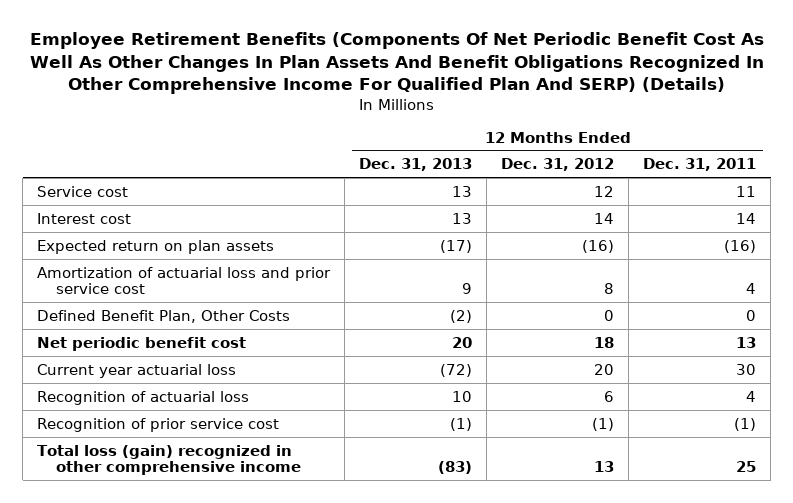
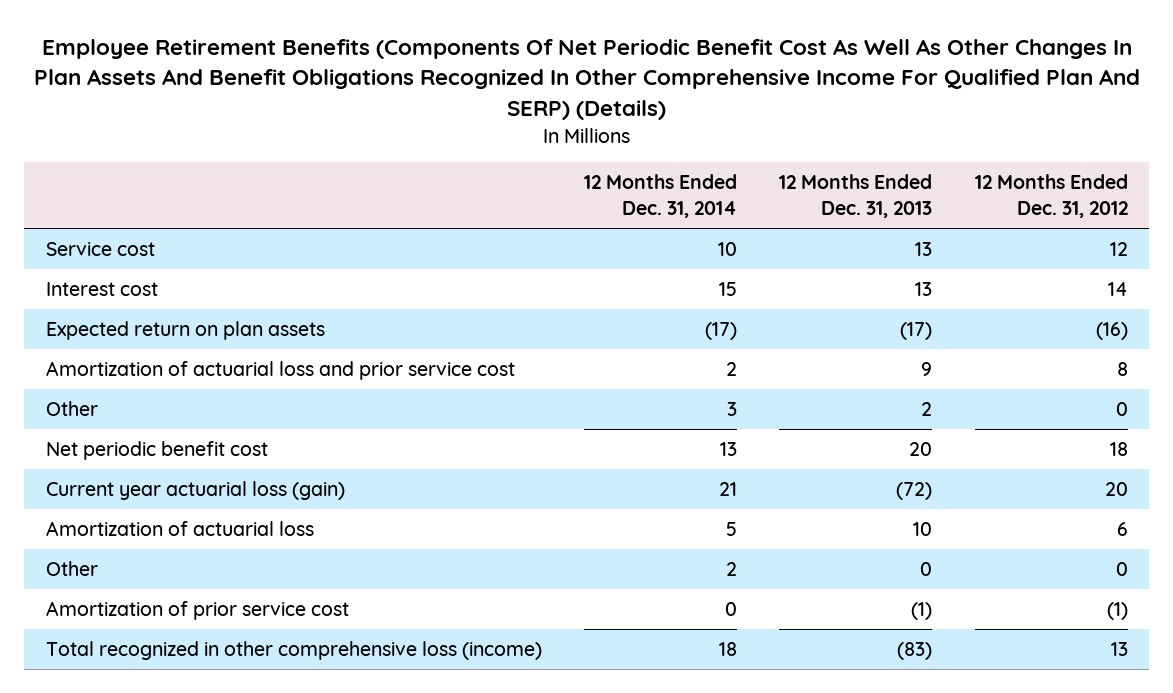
- | 12 Months Ended Dec. 31, 2013 | 12 Months Ended Dec. 31, 2012 | 12 Months Ended Dec. 31, 2011
+ | 12 Months Ended Dec. 31, 2014 | 12 Months Ended Dec. 31, 2013 | 12 Months Ended Dec. 31, 2012
- Defined Benefit Plan, Other Costs | (2) | 0 | 0
+ Other | 3 | 2 | 0
- Current year actuarial loss | (72) | 20 | 30
- Recognition of actuarial loss | 10 | 6 | 4
- Recognition of prior service cost | (1) | (1) | (1)
- Total loss (gain) recognized in other comprehensive income | (83) | 13 | 25
+ Current year actuarial loss (gain) | 21 | (72) | 20
+ Amortization of actuarial loss | 5 | 10 | 6
+ Other | 2 | 0 | 0
+ Amortization of prior service cost | 0 | (1) | (1)
+ Total recognized in other comprehensive loss (income) | 18 | (83) | 13

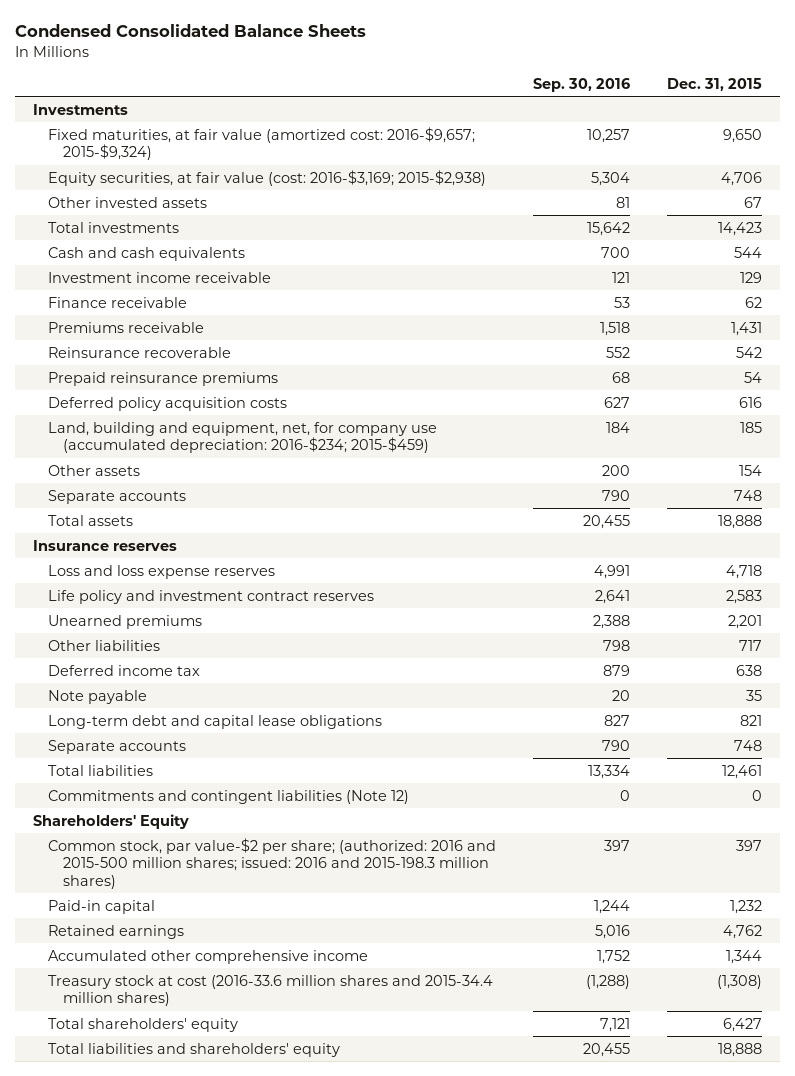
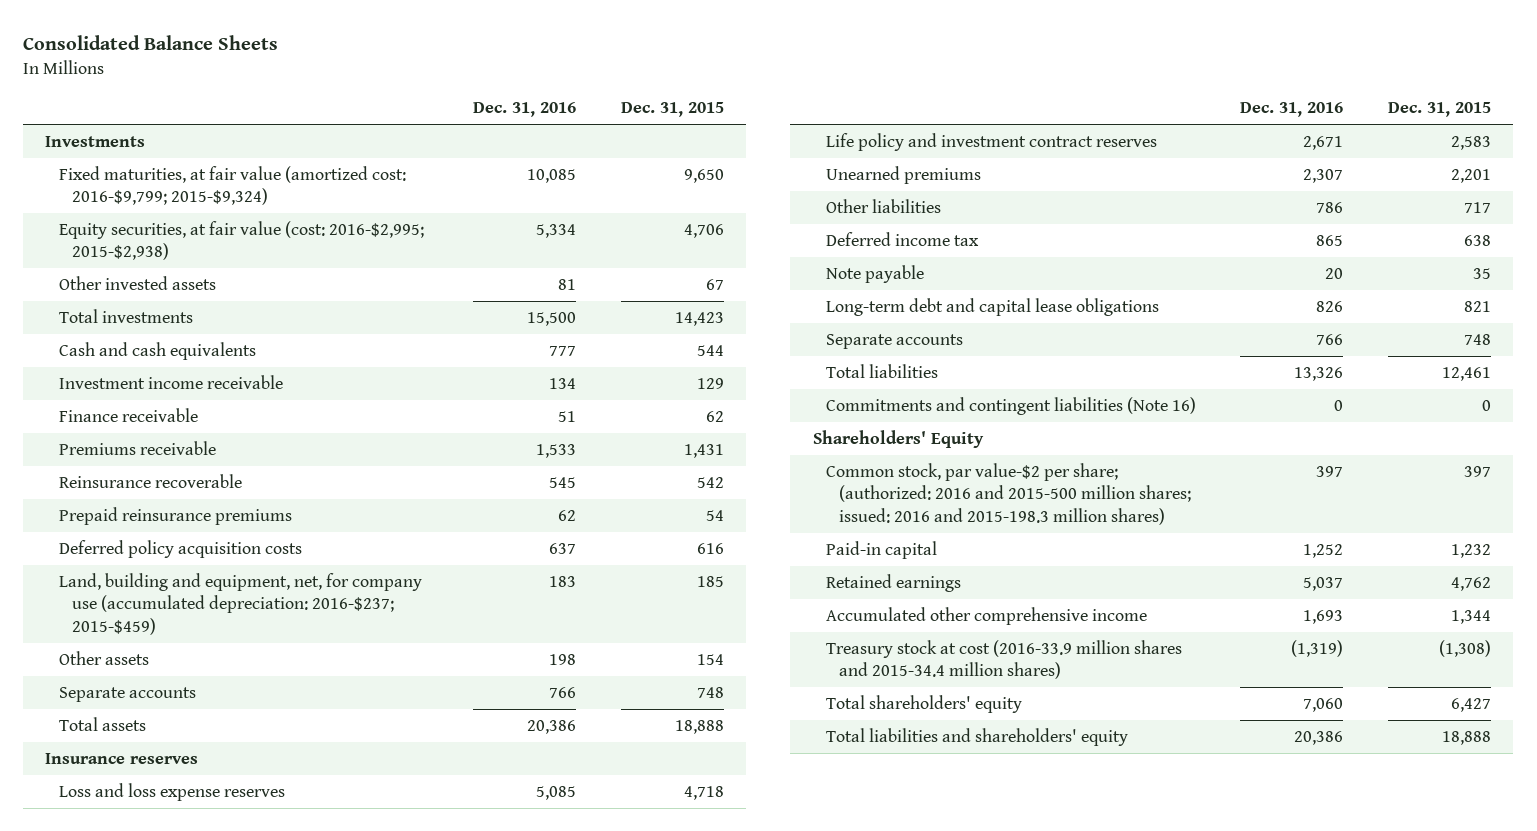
- Condensed Consolidated Balance Sheets
+ Consolidated Balance Sheets
- | Sep. 30, 2016 | Dec. 31, 2015
+ | Dec. 31, 2016 | Dec. 31, 2015
- Fixed maturities, at fair value (amortized cost: 2016-$9,657; 2015-$9,324) | 10,257 | 9,650
- Equity securities, at fair value (cost: 2016-$3,169; 2015-$2,938) | 5,304 | 4,706
+ Fixed maturities, at fair value (amortized cost: 2016-$9,799; 2015-$9,324) | 10,085 | 9,650
+ Equity securities, at fair value (cost: 2016-$2,995; 2015-$2,938) | 5,334 | 4,706
- Land, building and equipment, net, for company use (accumulated depreciation: 2016-$234; 2015-$459) | 184 | 185
+ Land, building and equipment, net, for company use (accumulated depreciation: 2016-$237; 2015-$459) | 183 | 185
- Commitments and contingent liabilities (Note 12) | 0 | 0
+ Commitments and contingent liabilities (Note 16) | 0 | 0
- Treasury stock at cost (2016-33.6 million shares and 2015-34.4 million shares) | (1,288) | (1,308)
+ Treasury stock at cost (2016-33.9 million shares and 2015-34.4 million shares) | (1,319) | (1,308)

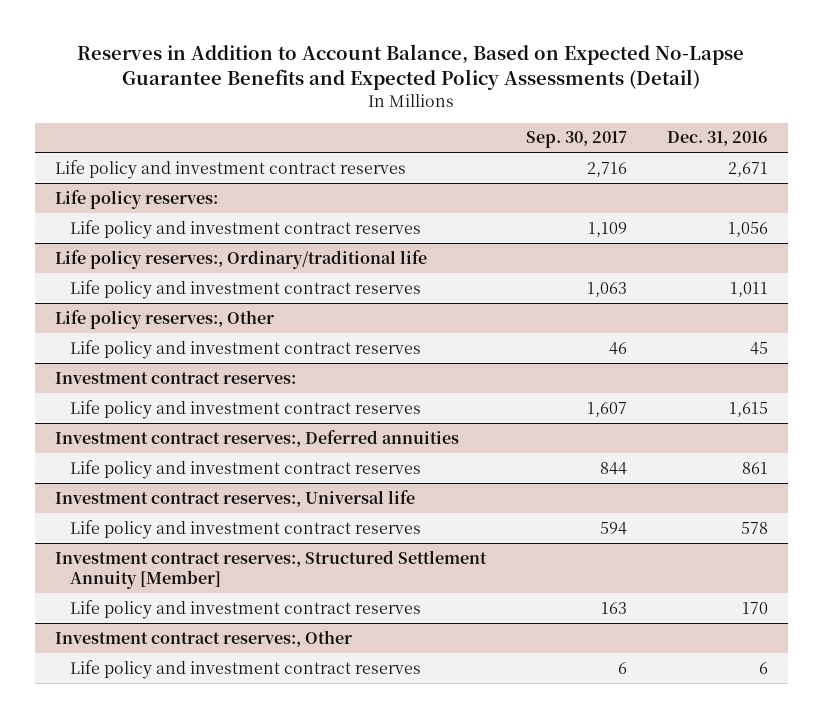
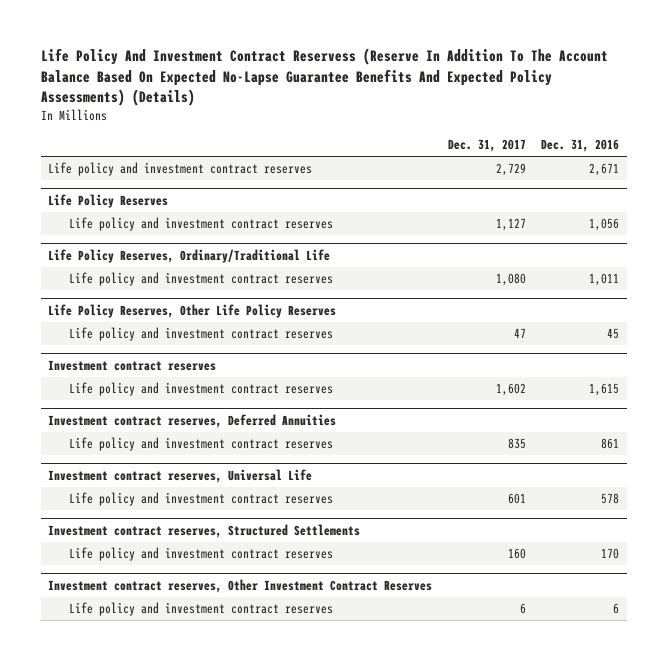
- Reserves in Addition to Account Balance, Based on Expected No-Lapse Guarantee Benefits and Expected Policy Assessments (Detail)
+ Life Policy And Investment Contract Reservess (Reserve In Addition To The Account Balance Based On Expected No-Lapse Guarantee Benefits And Expected Policy Assessments) (Details)
- | Sep. 30, 2017 | Dec. 31, 2016
+ | Dec. 31, 2017 | Dec. 31, 2016
- Life policy reserves:
+ Life Policy Reserves
- Life policy reserves:, Ordinary/traditional life
+ Life Policy Reserves, Ordinary/Traditional Life
- Life policy reserves:, Other
+ Life Policy Reserves, Other Life Policy Reserves
- Investment contract reserves:
+ Investment contract reserves
- Investment contract reserves:, Deferred annuities
+ Investment contract reserves, Deferred Annuities
- Investment contract reserves:, Universal life
+ Investment contract reserves, Universal Life
- Investment contract reserves:, Structured Settlement Annuity [Member]
+ Investment contract reserves, Structured Settlements
- Investment contract reserves:, Other
+ Investment contract reserves, Other Investment Contract Reserves

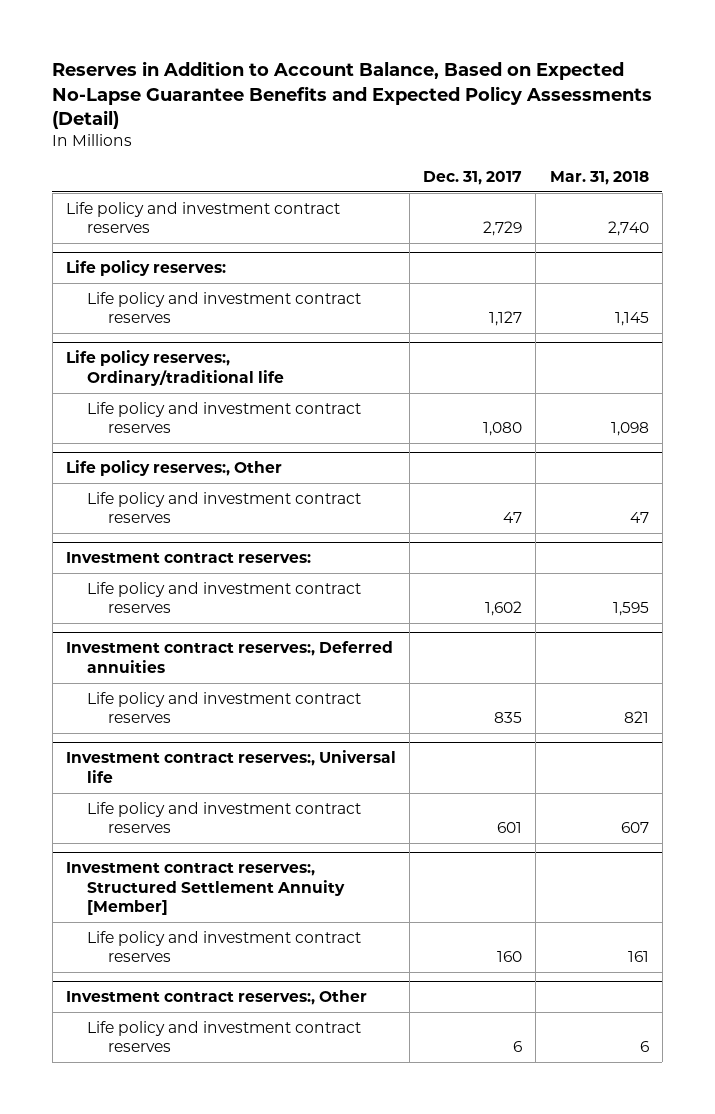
- Life Policy And Investment Contract Reservess (Reserve In Addition To The Account Balance Based On Expected No-Lapse Guarantee Benefits And Expected Policy Assessments) (Details)
+ Reserves in Addition to Account Balance, Based on Expected No-Lapse Guarantee Benefits and Expected Policy Assessments (Detail)
- | Dec. 31, 2017 | Dec. 31, 2016
+ | Dec. 31, 2017 | Mar. 31, 2018
- Life Policy Reserves
+ Life policy reserves:
- Life Policy Reserves, Ordinary/Traditional Life
+ Life policy reserves:, Ordinary/traditional life
- Life Policy Reserves, Other Life Policy Reserves
+ Life policy reserves:, Other
- Investment contract reserves
+ Investment contract reserves:
- Investment contract reserves, Deferred Annuities
+ Investment contract reserves:, Deferred annuities
- Investment contract reserves, Universal Life
+ Investment contract reserves:, Universal life
- Investment contract reserves, Structured Settlements
+ Investment contract reserves:, Structured Settlement Annuity [Member]
- Investment contract reserves, Other Investment Contract Reserves
+ Investment contract reserves:, Other

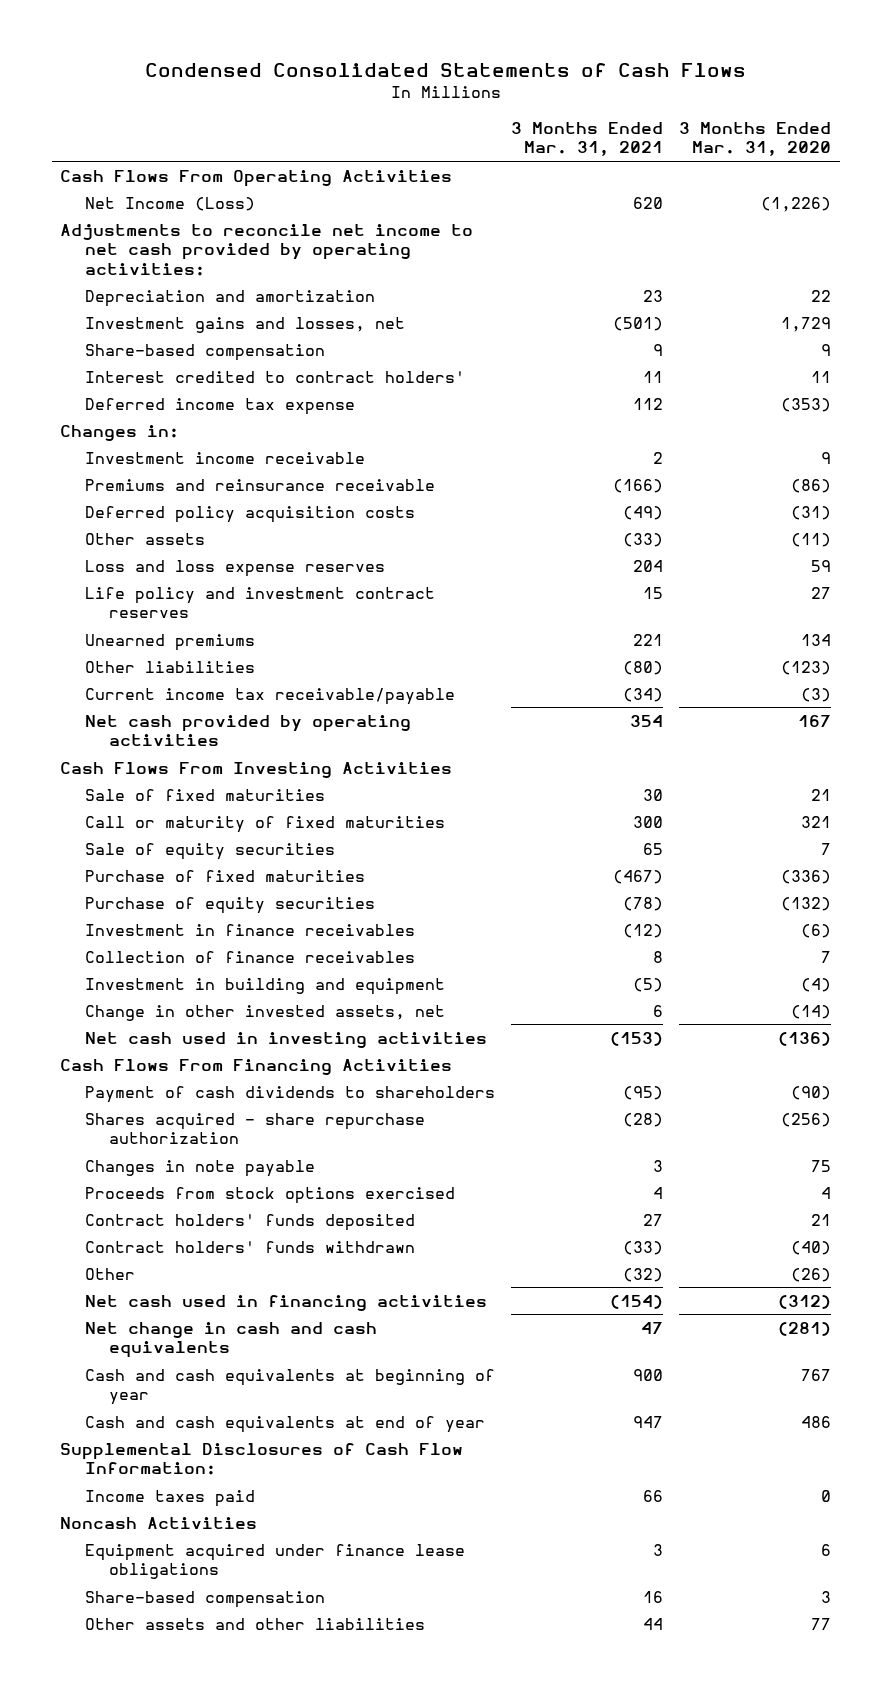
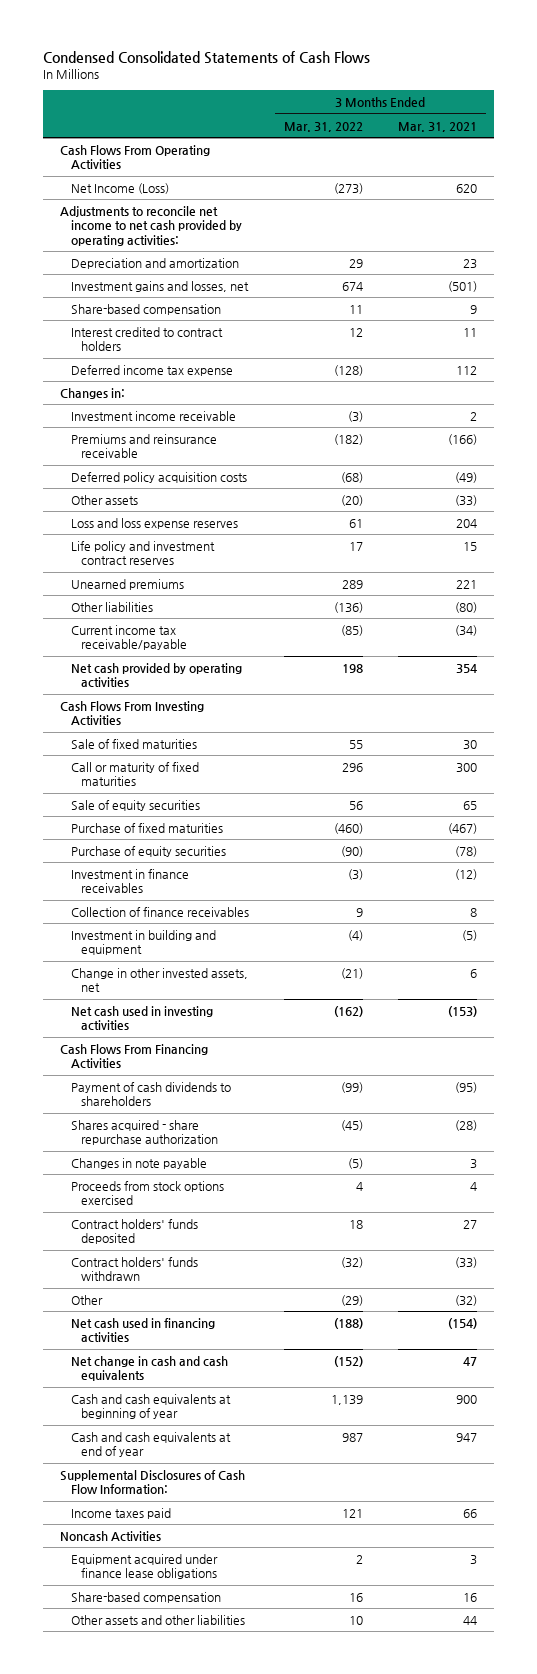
- | 3 Months Ended Mar. 31, 2021 | 3 Months Ended Mar. 31, 2020
+ | 3 Months Ended Mar. 31, 2022 | 3 Months Ended Mar. 31, 2021
- Interest credited to contract holders' | 11 | 11
+ Interest credited to contract holders | 12 | 11

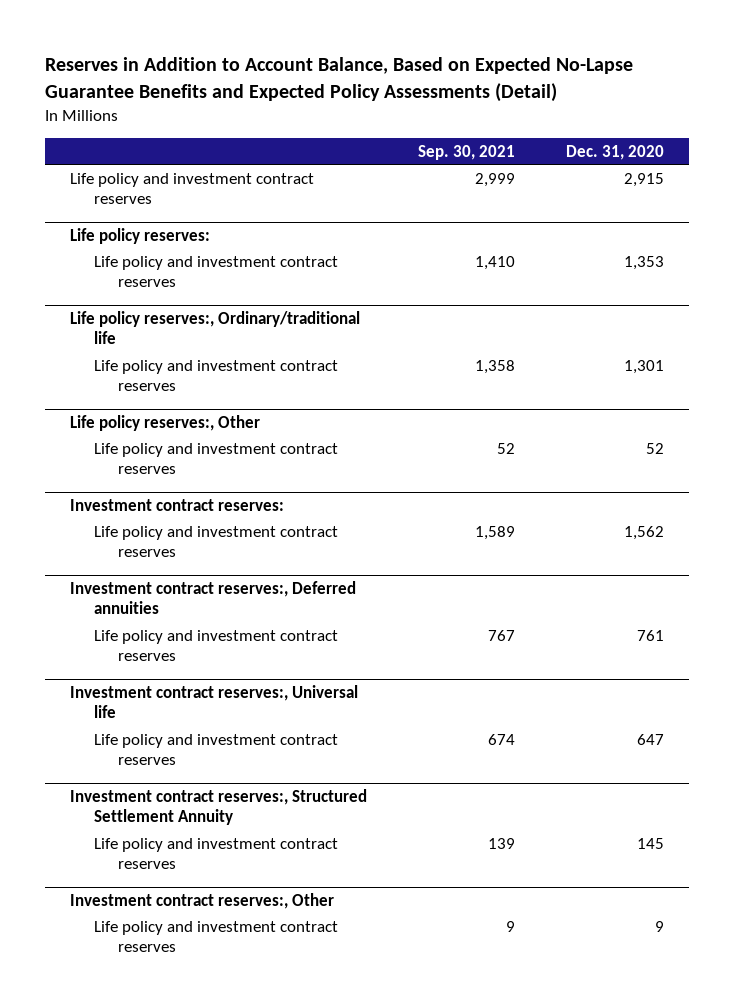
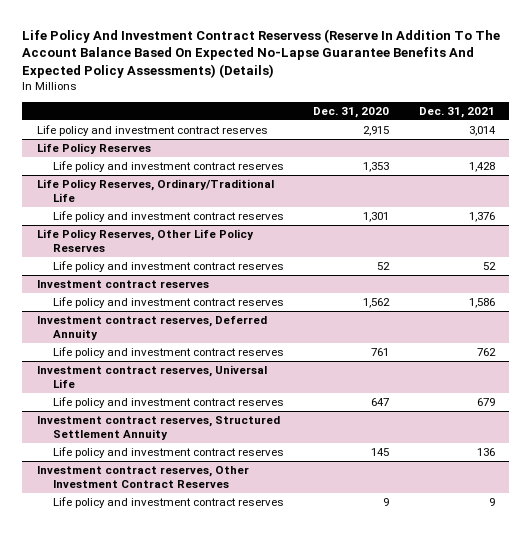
- Reserves in Addition to Account Balance, Based on Expected No-Lapse Guarantee Benefits and Expected Policy Assessments (Detail)
+ Life Policy And Investment Contract Reservess (Reserve In Addition To The Account Balance Based On Expected No-Lapse Guarantee Benefits And Expected Policy Assessments) (Details)
- | Sep. 30, 2021 | Dec. 31, 2020
+ | Dec. 31, 2020 | Dec. 31, 2021
- Life policy reserves:
+ Life Policy Reserves
- Life policy reserves:, Ordinary/traditional life
+ Life Policy Reserves, Ordinary/Traditional Life
- Life policy reserves:, Other
+ Life Policy Reserves, Other Life Policy Reserves
- Investment contract reserves:
+ Investment contract reserves
- Investment contract reserves:, Deferred annuities
+ Investment contract reserves, Deferred Annuity
- Investment contract reserves:, Universal life
+ Investment contract reserves, Universal Life
- Investment contract reserves:, Structured Settlement Annuity
+ Investment contract reserves, Structured Settlement Annuity
- Investment contract reserves:, Other
+ Investment contract reserves, Other Investment Contract Reserves

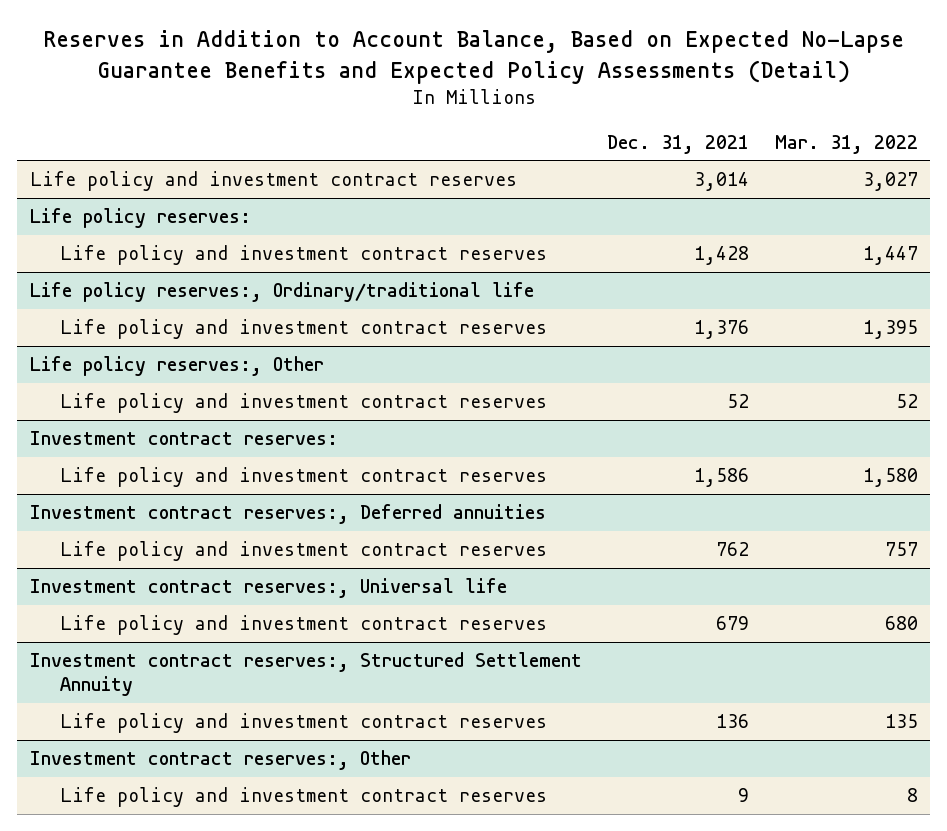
- Life Policy And Investment Contract Reservess (Reserve In Addition To The Account Balance Based On Expected No-Lapse Guarantee Benefits And Expected Policy Assessments) (Details)
+ Reserves in Addition to Account Balance, Based on Expected No-Lapse Guarantee Benefits and Expected Policy Assessments (Detail)
- | Dec. 31, 2020 | Dec. 31, 2021
+ | Dec. 31, 2021 | Mar. 31, 2022
- Life Policy Reserves
+ Life policy reserves:
- Life Policy Reserves, Ordinary/Traditional Life
+ Life policy reserves:, Ordinary/traditional life
- Life Policy Reserves, Other Life Policy Reserves
+ Life policy reserves:, Other
- Investment contract reserves
+ Investment contract reserves:
- Investment contract reserves, Deferred Annuity
+ Investment contract reserves:, Deferred annuities
- Investment contract reserves, Universal Life
+ Investment contract reserves:, Universal life
- Investment contract reserves, Structured Settlement Annuity
+ Investment contract reserves:, Structured Settlement Annuity
- Investment contract reserves, Other Investment Contract Reserves
+ Investment contract reserves:, Other

